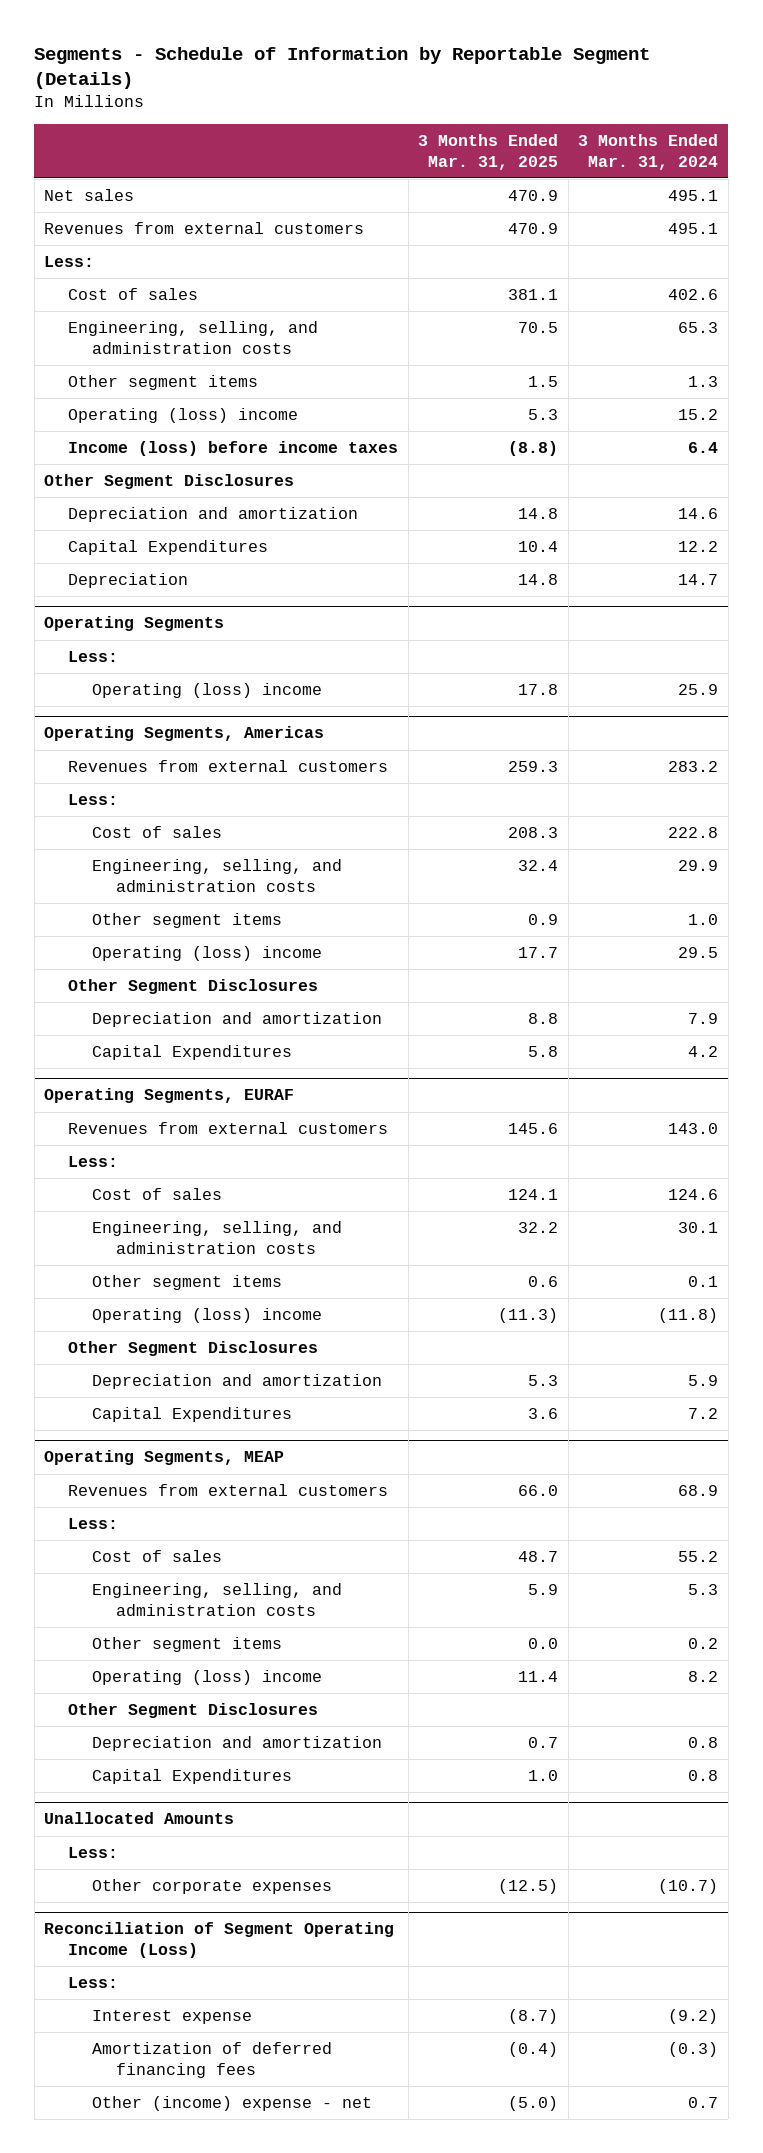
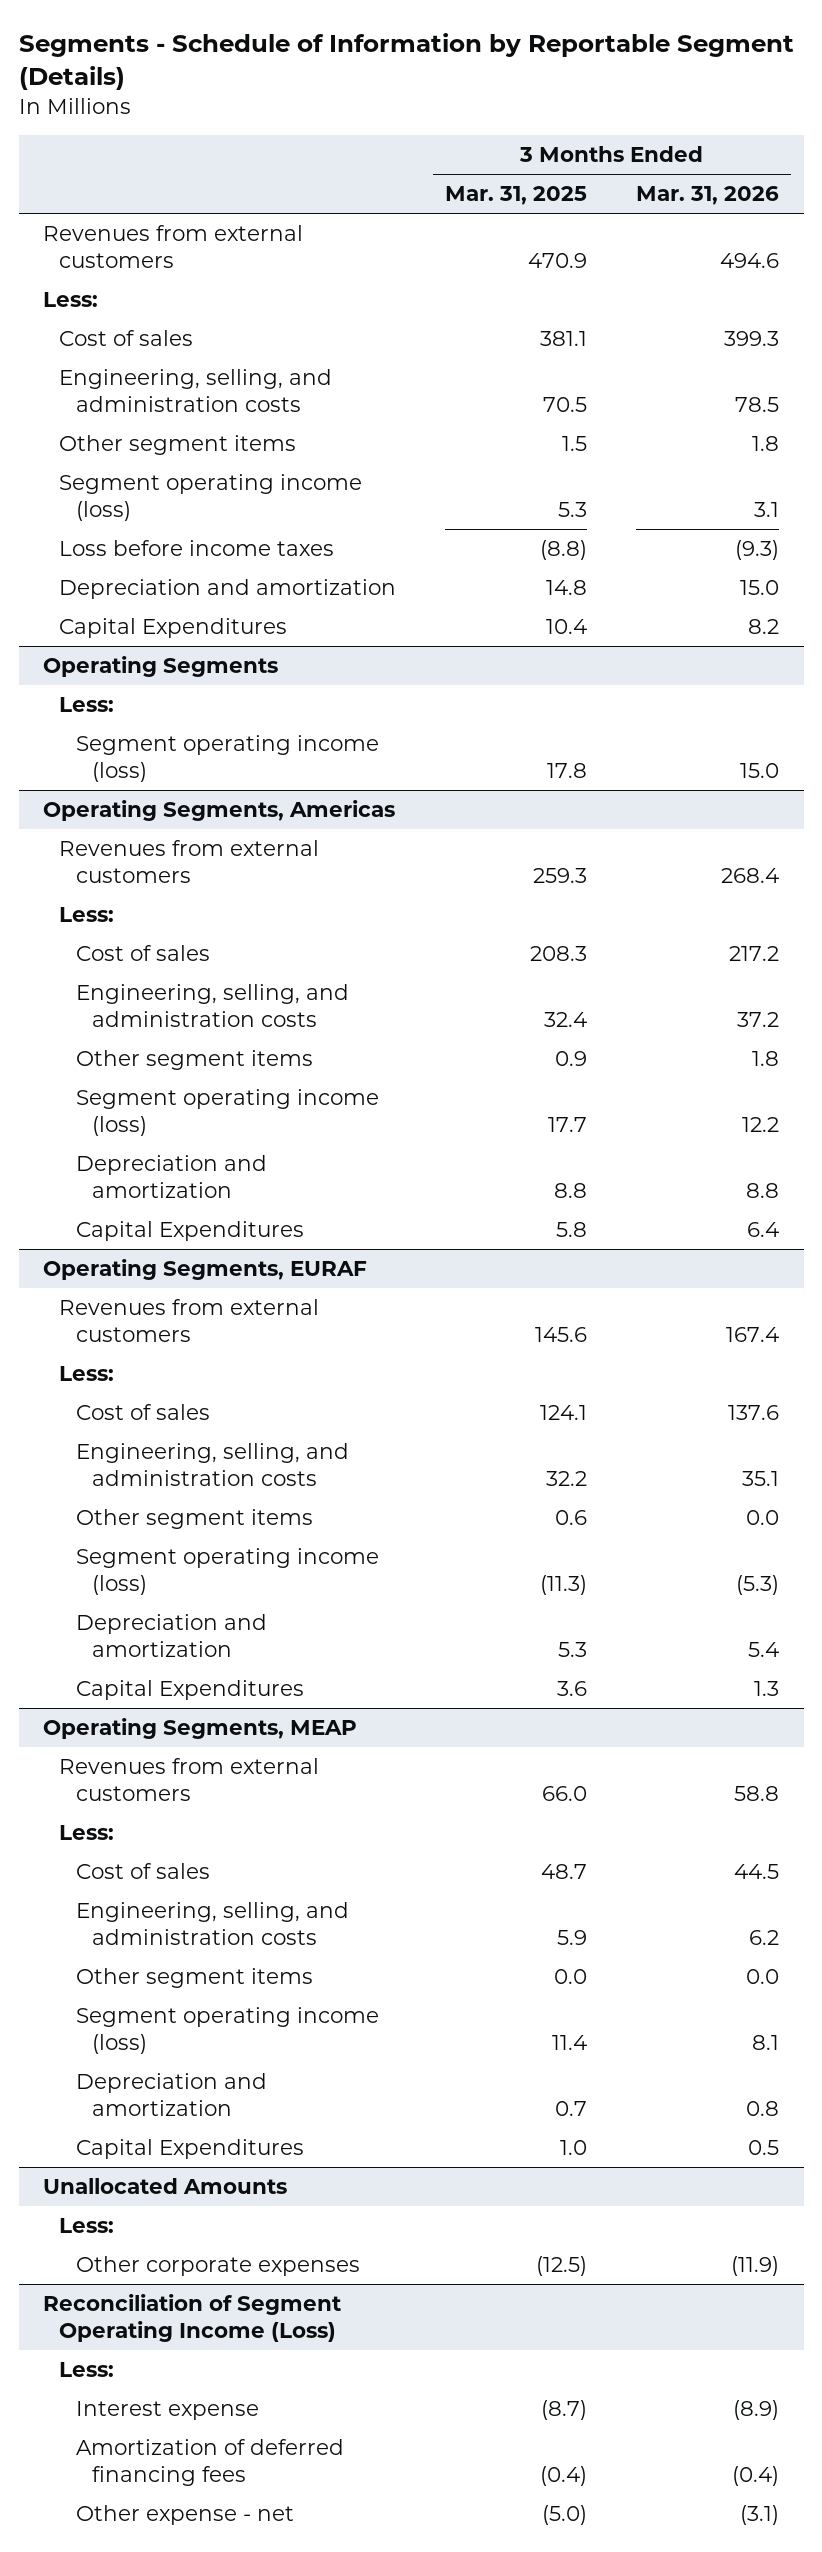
- | 3 Months Ended Mar. 31, 2025 | 3 Months Ended Mar. 31, 2024
+ | 3 Months Ended Mar. 31, 2025 | 3 Months Ended Mar. 31, 2026
- Net sales | 470.9 | 495.1
- Operating (loss) income | 5.3 | 15.2
- Income (loss) before income taxes | (8.8) | 6.4
- Other Segment Disclosures
+ Segment operating income (loss) | 5.3 | 3.1
+ Loss before income taxes | (8.8) | (9.3)
- Depreciation | 14.8 | 14.7
@ Operating Segments
- Operating (loss) income | 17.8 | 25.9
+ Segment operating income (loss) | 17.8 | 15.0
@ Operating Segments, Americas
- Operating (loss) income | 17.7 | 29.5
- Other Segment Disclosures
+ Segment operating income (loss) | 17.7 | 12.2
@ Operating Segments, EURAF
- Operating (loss) income | (11.3) | (11.8)
- Other Segment Disclosures
+ Segment operating income (loss) | (11.3) | (5.3)
@ Operating Segments, MEAP
- Operating (loss) income | 11.4 | 8.2
- Other Segment Disclosures
+ Segment operating income (loss) | 11.4 | 8.1
@ Reconciliation of Segment Operating Income (Loss)
- Other (income) expense - net | (5.0) | 0.7
+ Other expense - net | (5.0) | (3.1)

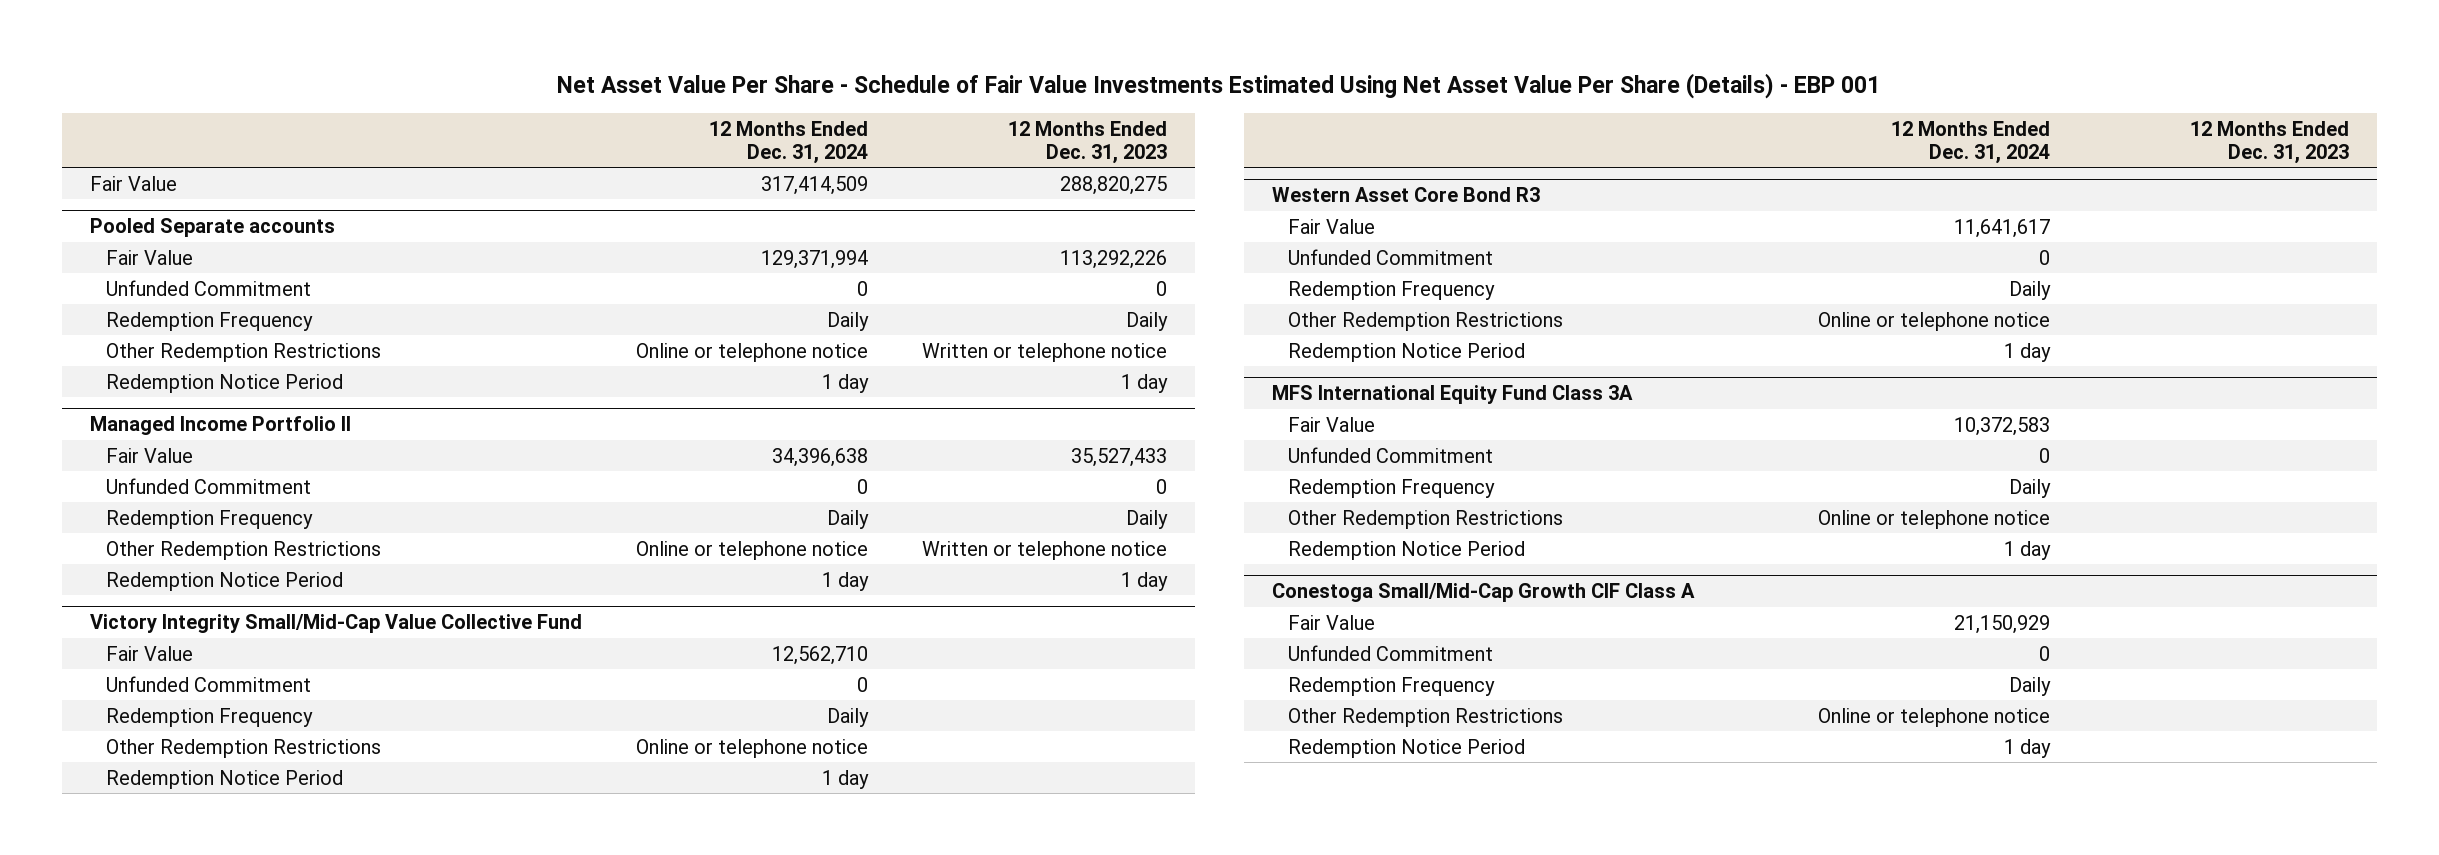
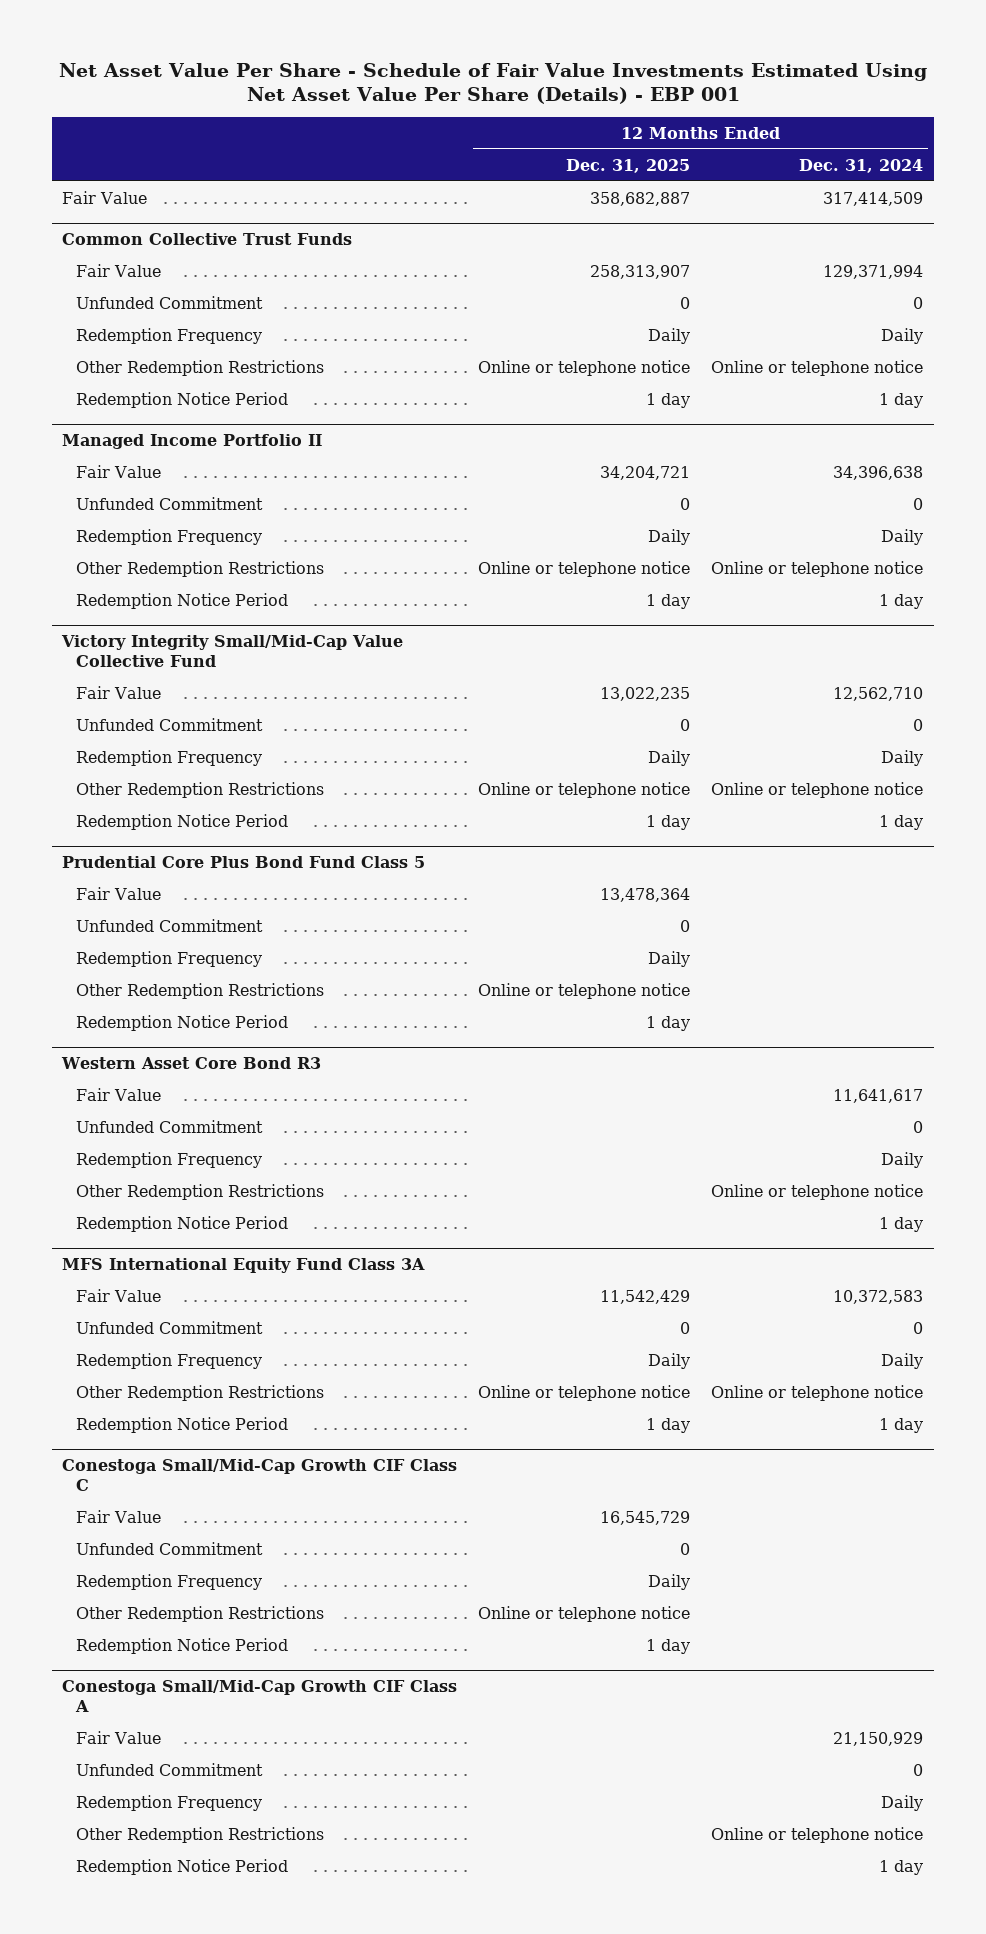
- | 12 Months Ended Dec. 31, 2024 | 12 Months Ended Dec. 31, 2023
+ | 12 Months Ended Dec. 31, 2025 | 12 Months Ended Dec. 31, 2024
- Pooled Separate accounts
+ Common Collective Trust Funds
+ Prudential Core Plus Bond Fund Class 5
+ Fair Value | 13,478,364 |
+ Unfunded Commitment | 0 |
+ Redemption Frequency | Daily |
+ Other Redemption Restrictions | Online or telephone notice |
+ Redemption Notice Period | 1 day |
+ Conestoga Small/Mid-Cap Growth CIF Class C
+ Fair Value | 16,545,729 |
+ Unfunded Commitment | 0 |
+ Redemption Frequency | Daily |
+ Other Redemption Restrictions | Online or telephone notice |
+ Redemption Notice Period | 1 day |

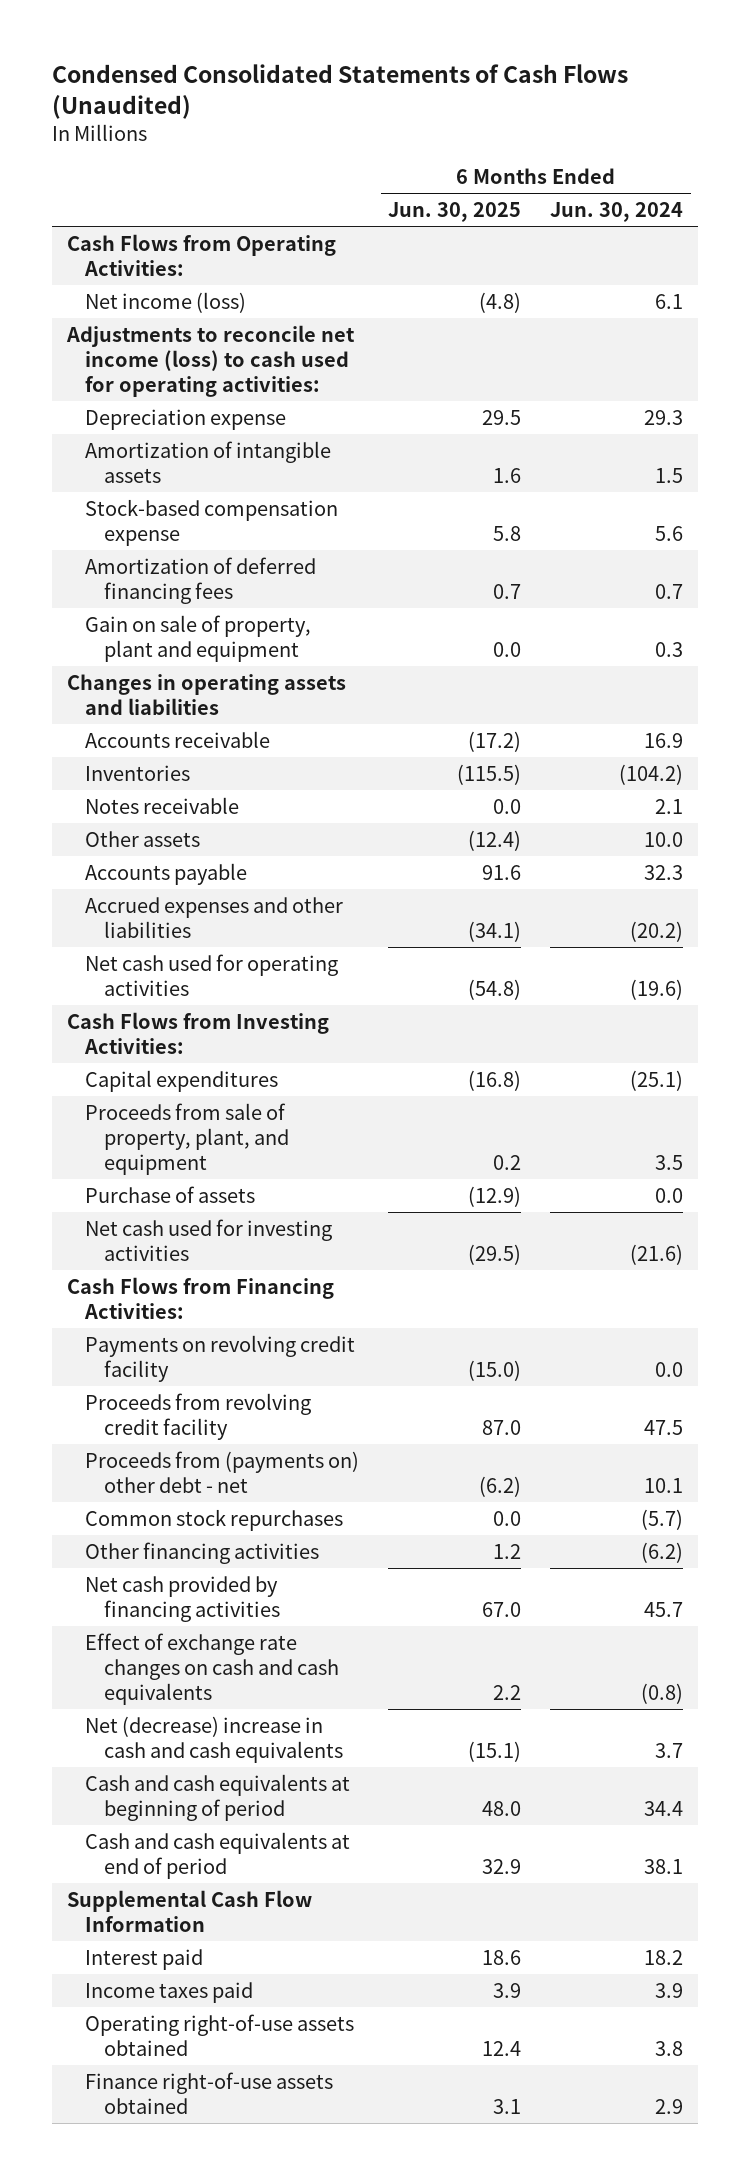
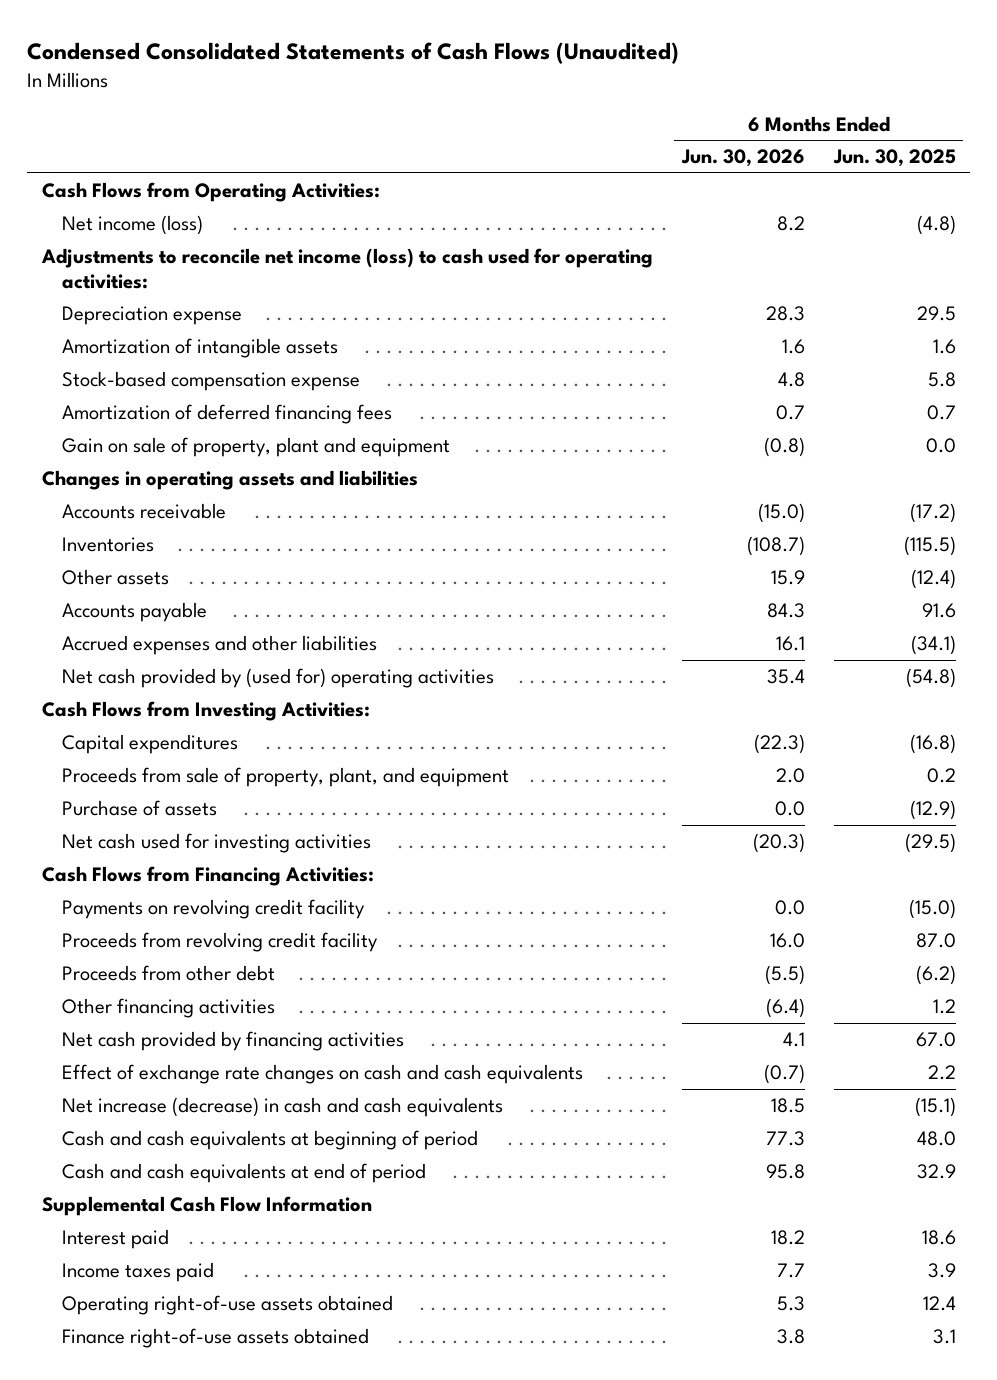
- | 6 Months Ended Jun. 30, 2025 | 6 Months Ended Jun. 30, 2024
+ | 6 Months Ended Jun. 30, 2026 | 6 Months Ended Jun. 30, 2025
- Notes receivable | 0.0 | 2.1
- Net cash used for operating activities | (54.8) | (19.6)
+ Net cash provided by (used for) operating activities | 35.4 | (54.8)
- Proceeds from (payments on) other debt - net | (6.2) | 10.1
- Common stock repurchases | 0.0 | (5.7)
+ Proceeds from other debt | (5.5) | (6.2)
- Net (decrease) increase in cash and cash equivalents | (15.1) | 3.7
+ Net increase (decrease) in cash and cash equivalents | 18.5 | (15.1)

